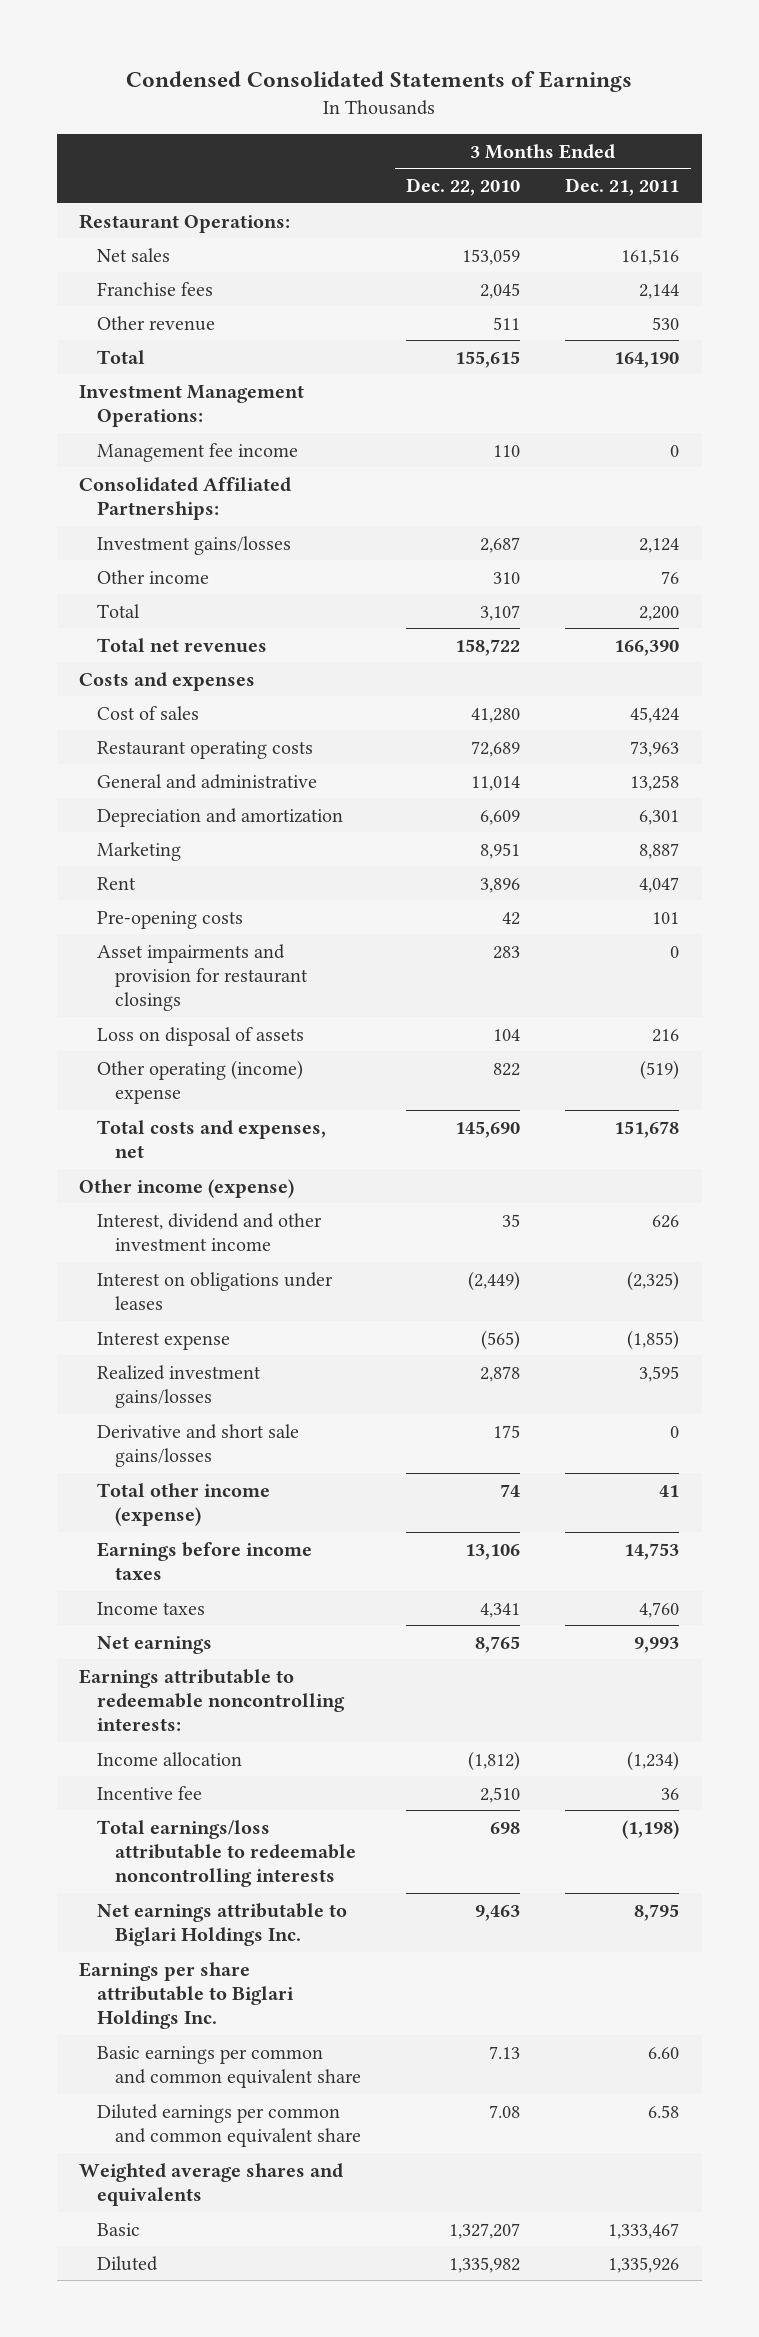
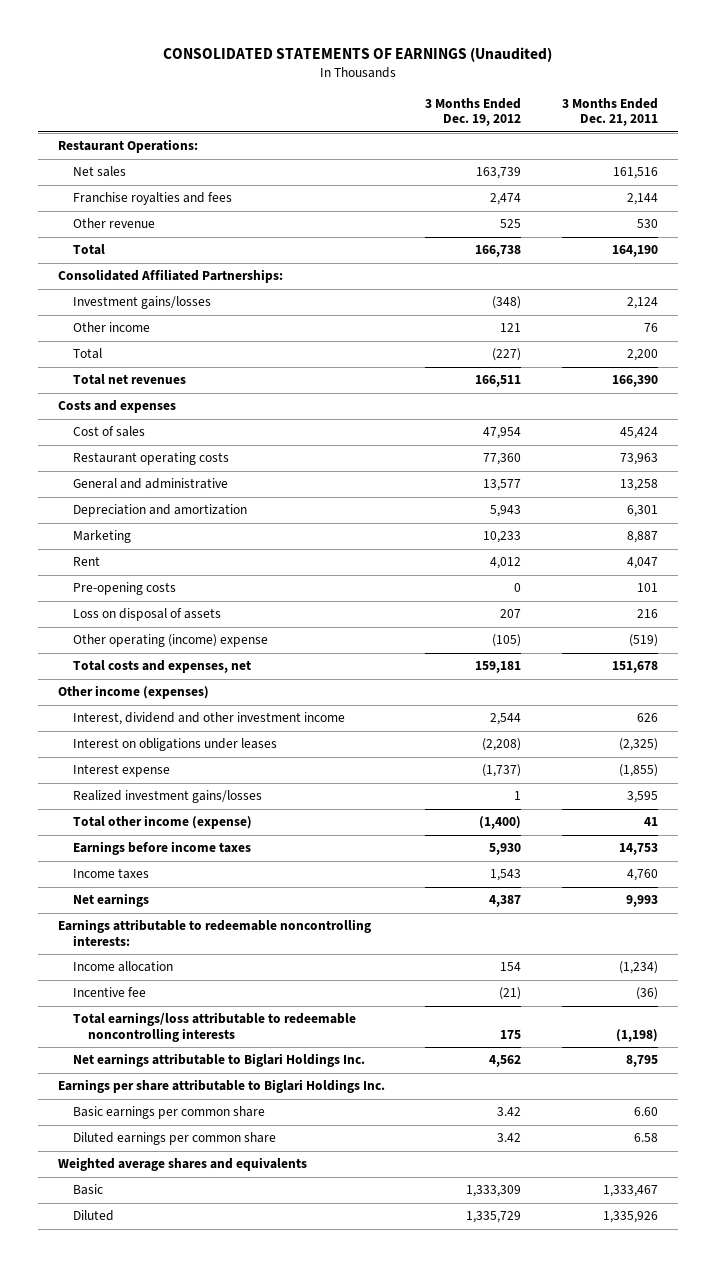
- Condensed Consolidated Statements of Earnings
+ CONSOLIDATED STATEMENTS OF EARNINGS (Unaudited)
- | 3 Months Ended Dec. 22, 2010 | 3 Months Ended Dec. 21, 2011
+ | 3 Months Ended Dec. 19, 2012 | 3 Months Ended Dec. 21, 2011
- Franchise fees | 2,045 | 2,144
+ Franchise royalties and fees | 2,474 | 2,144
- Investment Management Operations:
- Management fee income | 110 | 0
- Asset impairments and provision for restaurant closings | 283 | 0
- Other income (expense)
+ Other income (expenses)
- Derivative and short sale gains/losses | 175 | 0
- Incentive fee | 2,510 | 36
+ Incentive fee | (21) | (36)
- Basic earnings per common and common equivalent share | 7.13 | 6.60
- Diluted earnings per common and common equivalent share | 7.08 | 6.58
+ Basic earnings per common share | 3.42 | 6.60
+ Diluted earnings per common share | 3.42 | 6.58

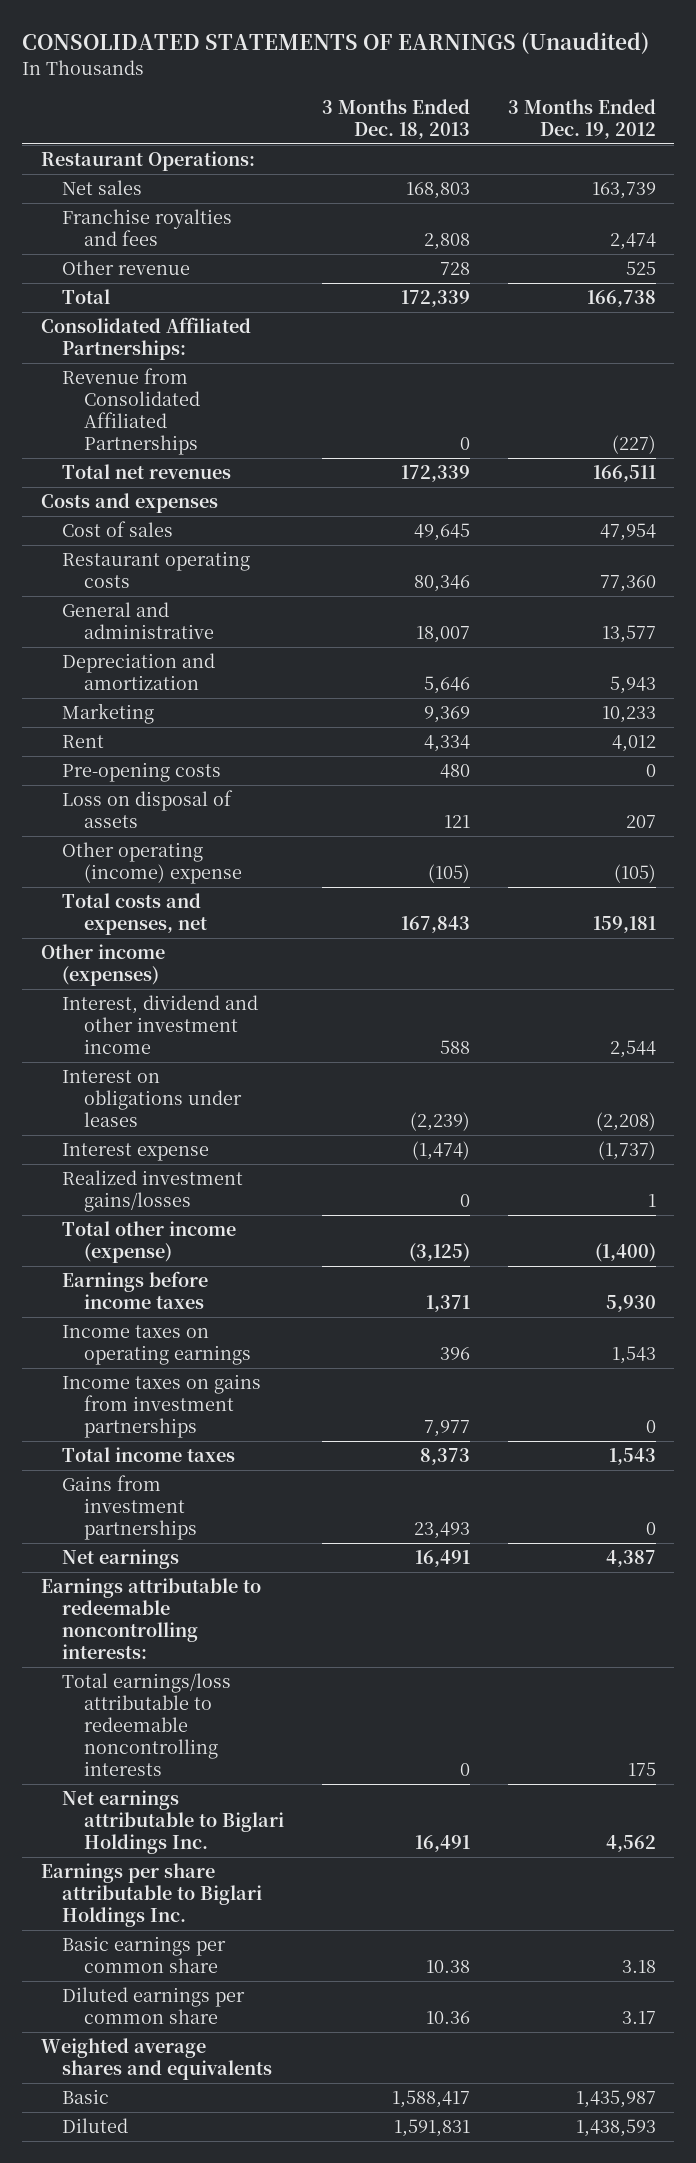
- | 3 Months Ended Dec. 19, 2012 | 3 Months Ended Dec. 21, 2011
+ | 3 Months Ended Dec. 18, 2013 | 3 Months Ended Dec. 19, 2012
- Investment gains/losses | (348) | 2,124
- Other income | 121 | 76
- Total | (227) | 2,200
+ Revenue from Consolidated Affiliated Partnerships | 0 | (227)
- Income taxes | 1,543 | 4,760
+ Income taxes on operating earnings | 396 | 1,543
+ Income taxes on gains from investment partnerships | 7,977 | 0
+ Total income taxes | 8,373 | 1,543
+ Gains from investment partnerships | 23,493 | 0
- Income allocation | 154 | (1,234)
- Incentive fee | (21) | (36)
- Basic earnings per common share | 3.42 | 6.60
- Diluted earnings per common share | 3.42 | 6.58
+ Basic earnings per common share | 10.38 | 3.18
+ Diluted earnings per common share | 10.36 | 3.17
- Basic | 1,333,309 | 1,333,467
- Diluted | 1,335,729 | 1,335,926
+ Basic | 1,588,417 | 1,435,987
+ Diluted | 1,591,831 | 1,438,593

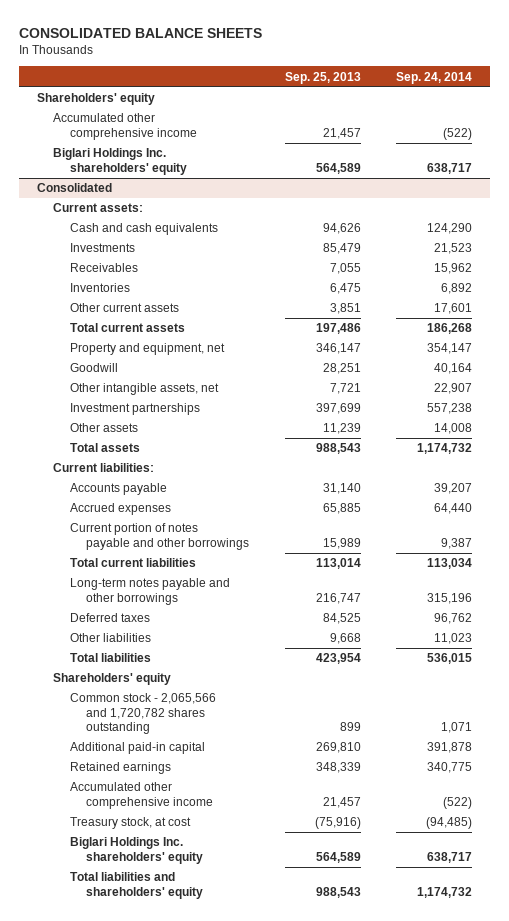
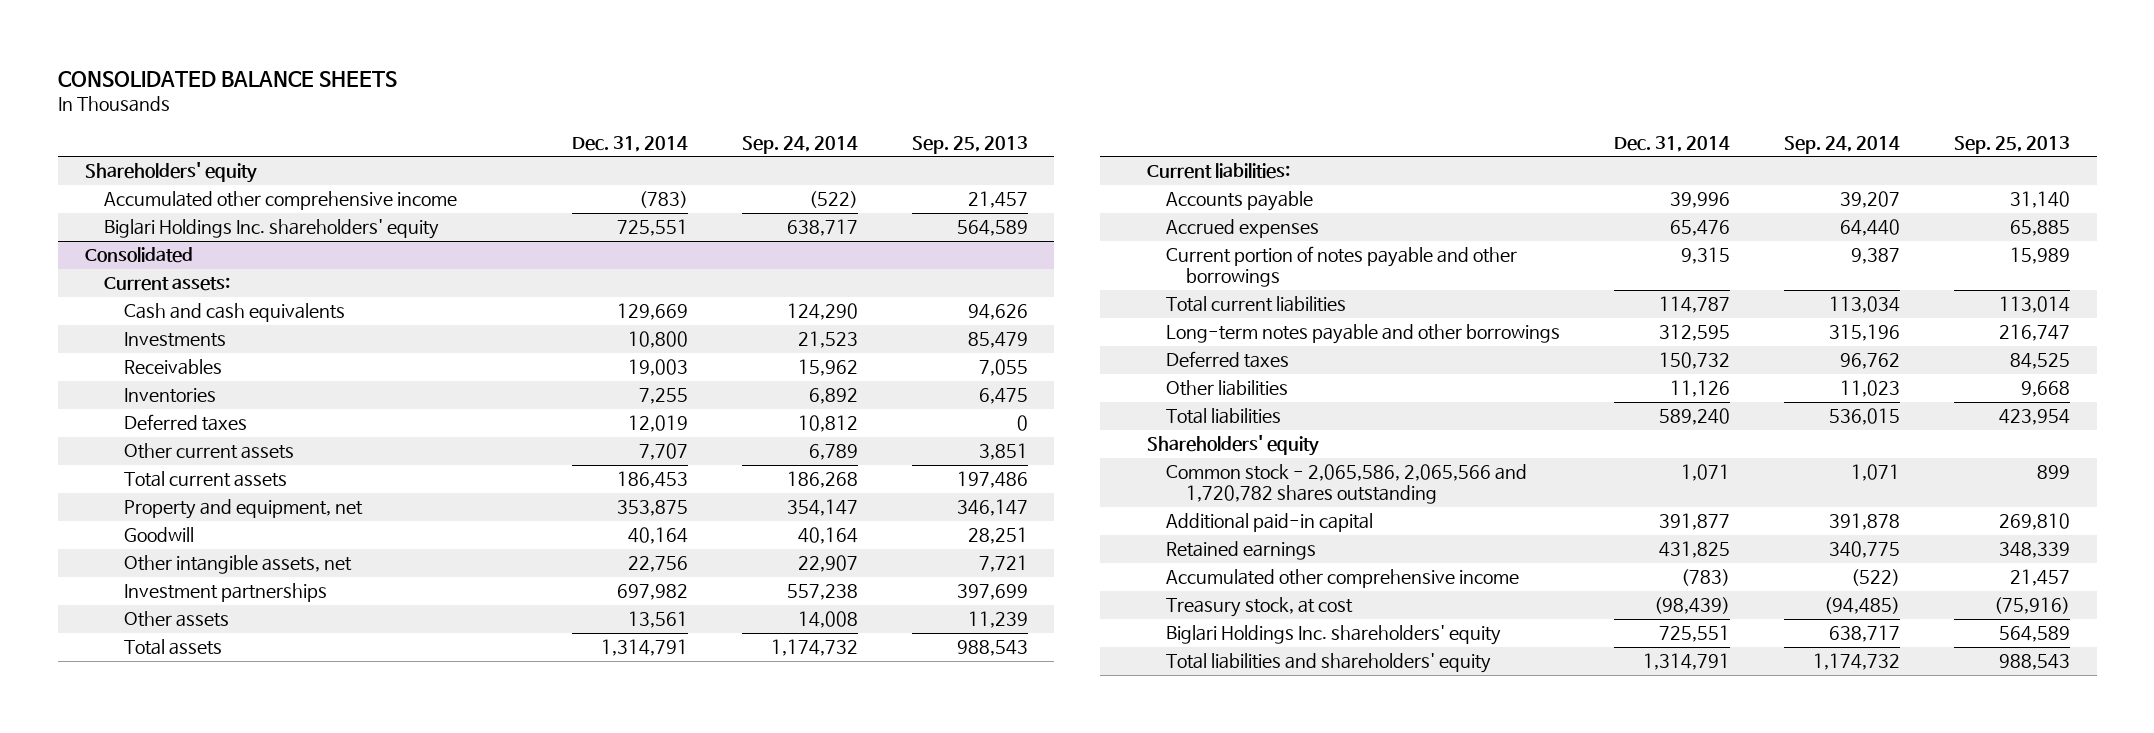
- | Sep. 25, 2013 | Sep. 24, 2014
+ | Dec. 31, 2014 | Sep. 24, 2014 | Sep. 25, 2013
@ Consolidated
- Other current assets | 3,851 | 17,601
+ Deferred taxes | 12,019 | 10,812 | 0
+ Other current assets | 7,707 | 6,789 | 3,851
- Common stock - 2,065,566 and 1,720,782 shares outstanding | 899 | 1,071
+ Common stock - 2,065,586, 2,065,566 and 1,720,782 shares outstanding | 1,071 | 1,071 | 899

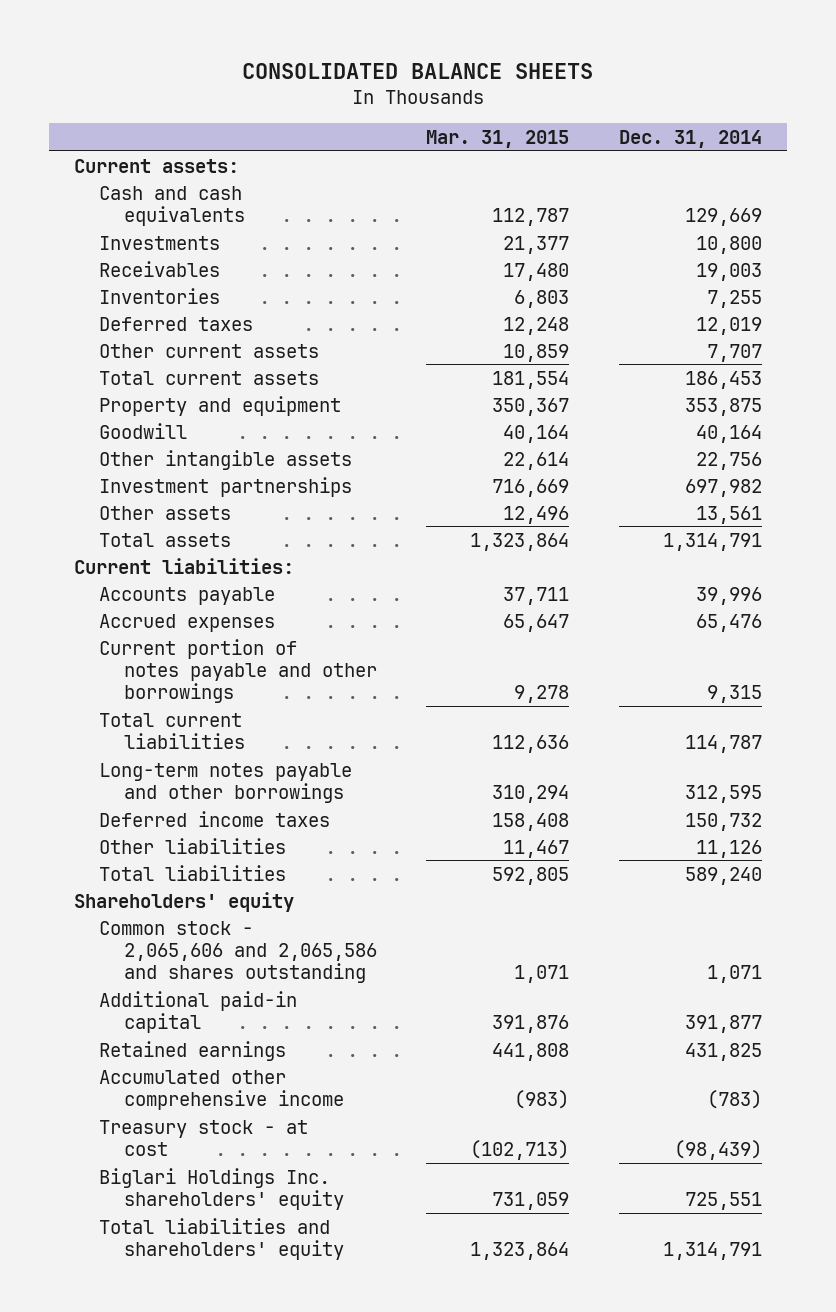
- | Dec. 31, 2014 | Sep. 24, 2014 | Sep. 25, 2013
+ | Mar. 31, 2015 | Dec. 31, 2014
- Shareholders' equity
- Accumulated other comprehensive income | (783) | (522) | 21,457
- Biglari Holdings Inc. shareholders' equity | 725,551 | 638,717 | 564,589
- Consolidated
- Property and equipment, net | 353,875 | 354,147 | 346,147
+ Property and equipment | 350,367 | 353,875
- Other intangible assets, net | 22,756 | 22,907 | 7,721
+ Other intangible assets | 22,614 | 22,756
- Deferred taxes | 150,732 | 96,762 | 84,525
+ Deferred income taxes | 158,408 | 150,732
- Common stock - 2,065,586, 2,065,566 and 1,720,782 shares outstanding | 1,071 | 1,071 | 899
+ Common stock - 2,065,606 and 2,065,586 and shares outstanding | 1,071 | 1,071
- Treasury stock, at cost | (98,439) | (94,485) | (75,916)
+ Treasury stock - at cost | (102,713) | (98,439)

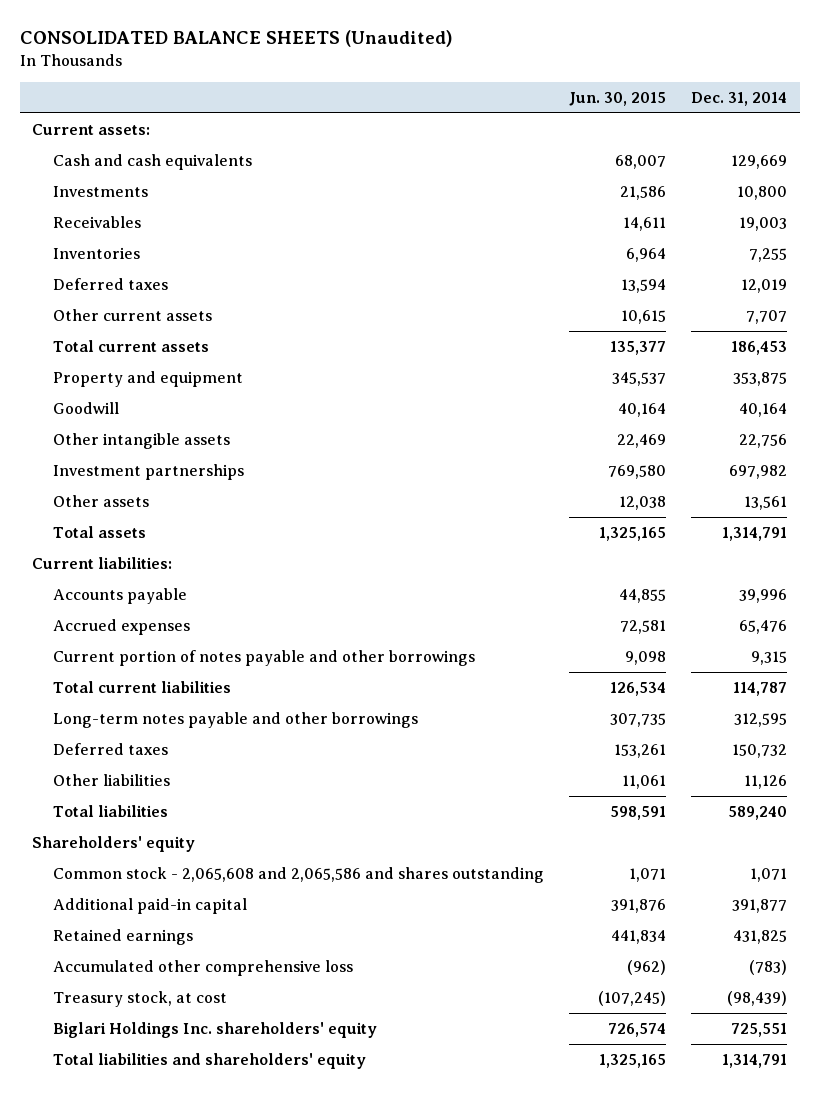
- CONSOLIDATED BALANCE SHEETS
+ CONSOLIDATED BALANCE SHEETS (Unaudited)
- | Mar. 31, 2015 | Dec. 31, 2014
+ | Jun. 30, 2015 | Dec. 31, 2014
- Deferred income taxes | 158,408 | 150,732
+ Deferred taxes | 153,261 | 150,732
- Common stock - 2,065,606 and 2,065,586 and shares outstanding | 1,071 | 1,071
+ Common stock - 2,065,608 and 2,065,586 and shares outstanding | 1,071 | 1,071
- Accumulated other comprehensive income | (983) | (783)
- Treasury stock - at cost | (102,713) | (98,439)
+ Accumulated other comprehensive loss | (962) | (783)
+ Treasury stock, at cost | (107,245) | (98,439)

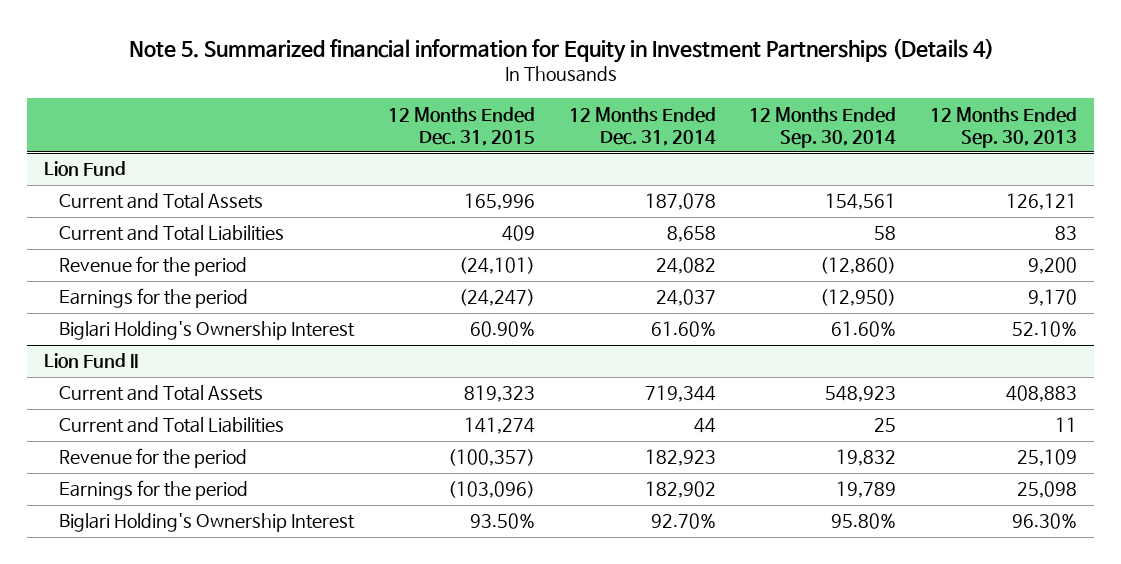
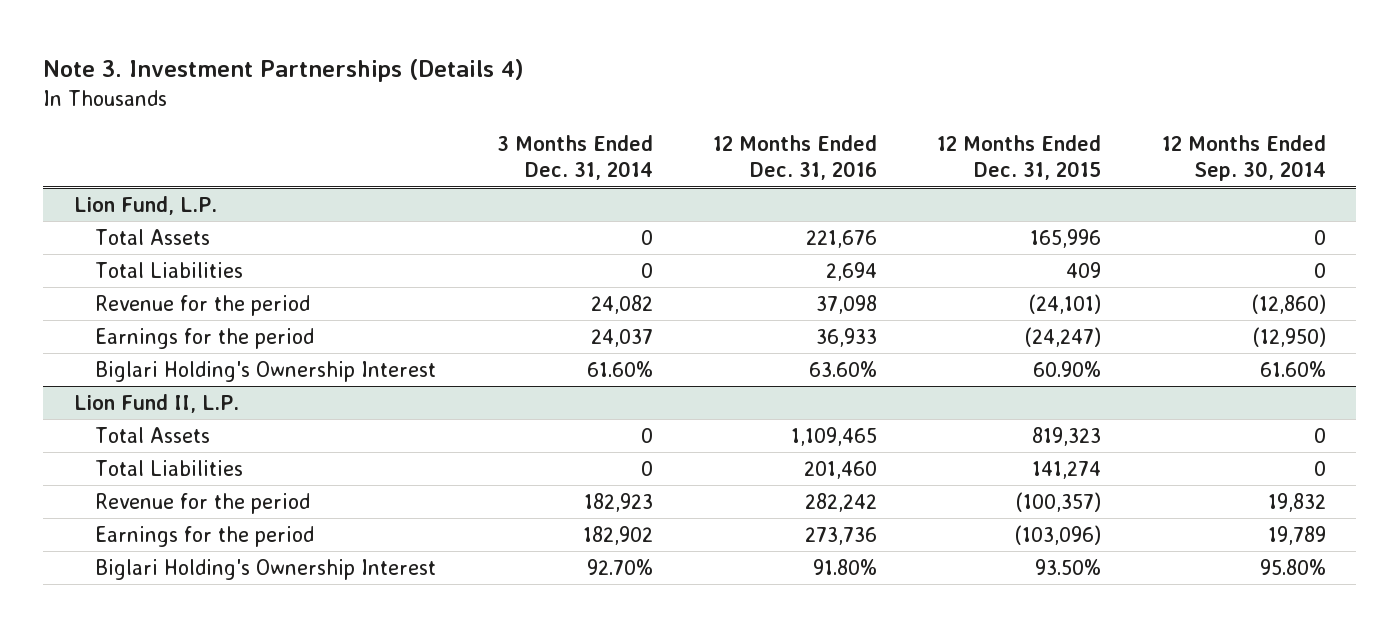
- Note 5. Summarized financial information for Equity in Investment Partnerships (Details 4)
+ Note 3. Investment Partnerships (Details 4)
- | 12 Months Ended Dec. 31, 2015 | 12 Months Ended Dec. 31, 2014 | 12 Months Ended Sep. 30, 2014 | 12 Months Ended Sep. 30, 2013
+ | 3 Months Ended Dec. 31, 2014 | 12 Months Ended Dec. 31, 2016 | 12 Months Ended Dec. 31, 2015 | 12 Months Ended Sep. 30, 2014
- Lion Fund
- Current and Total Assets | 165,996 | 187,078 | 154,561 | 126,121
- Current and Total Liabilities | 409 | 8,658 | 58 | 83
+ Lion Fund, L.P.
+ Total Assets | 0 | 221,676 | 165,996 | 0
+ Total Liabilities | 0 | 2,694 | 409 | 0
- Lion Fund II
- Current and Total Assets | 819,323 | 719,344 | 548,923 | 408,883
- Current and Total Liabilities | 141,274 | 44 | 25 | 11
+ Lion Fund II, L.P.
+ Total Assets | 0 | 1,109,465 | 819,323 | 0
+ Total Liabilities | 0 | 201,460 | 141,274 | 0

